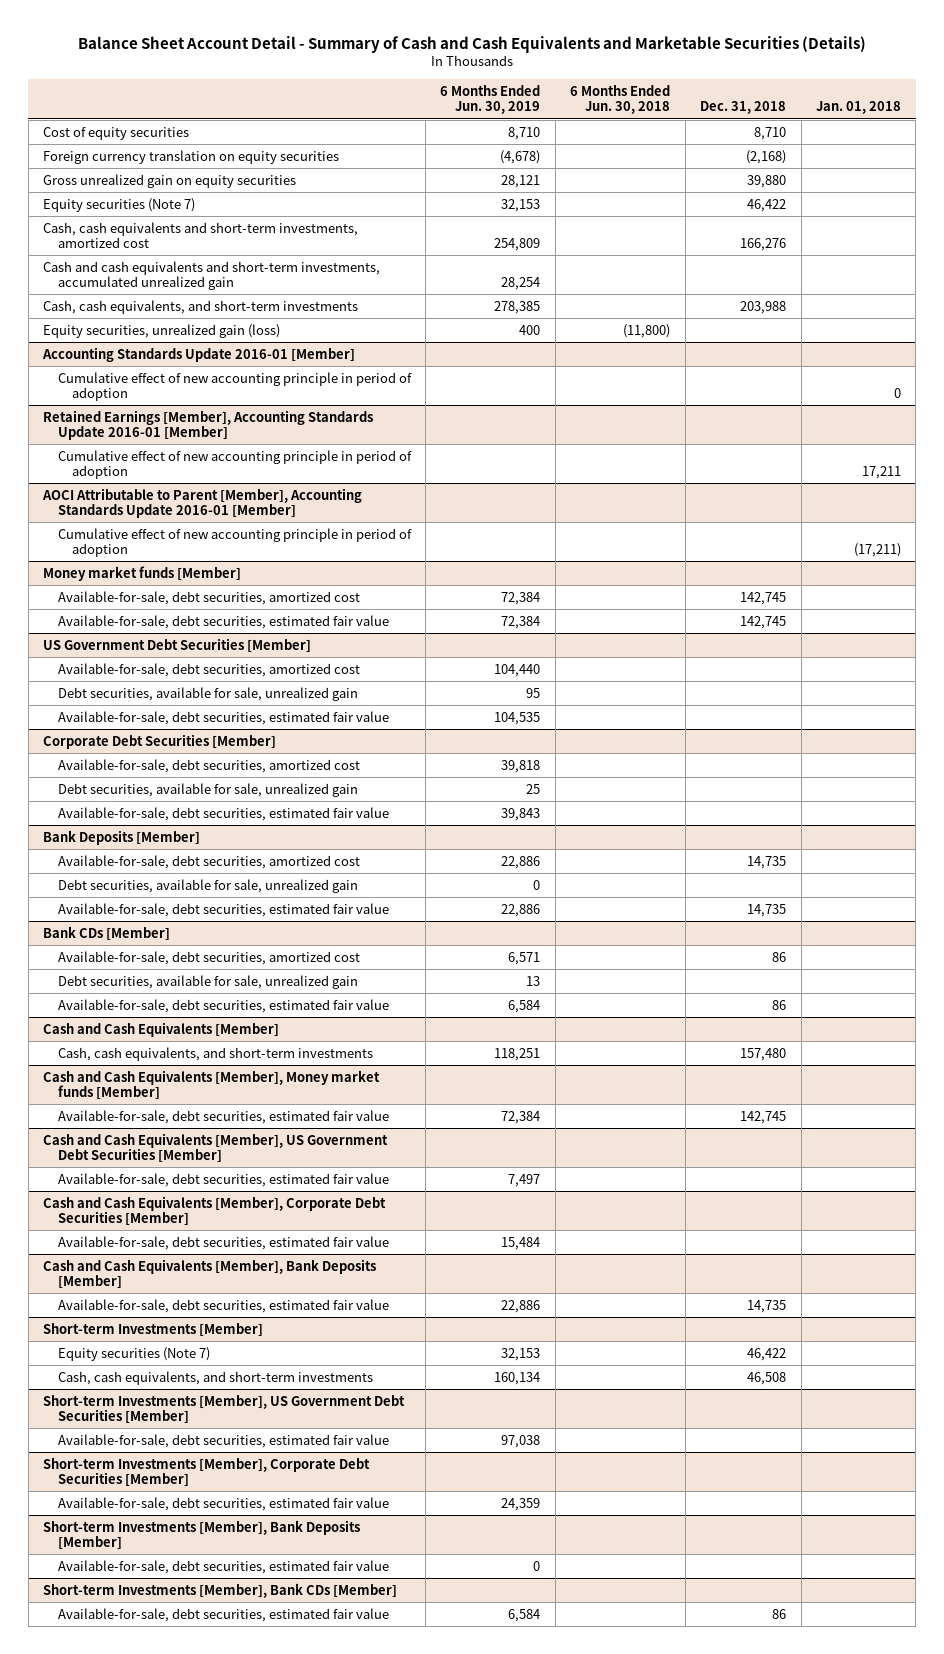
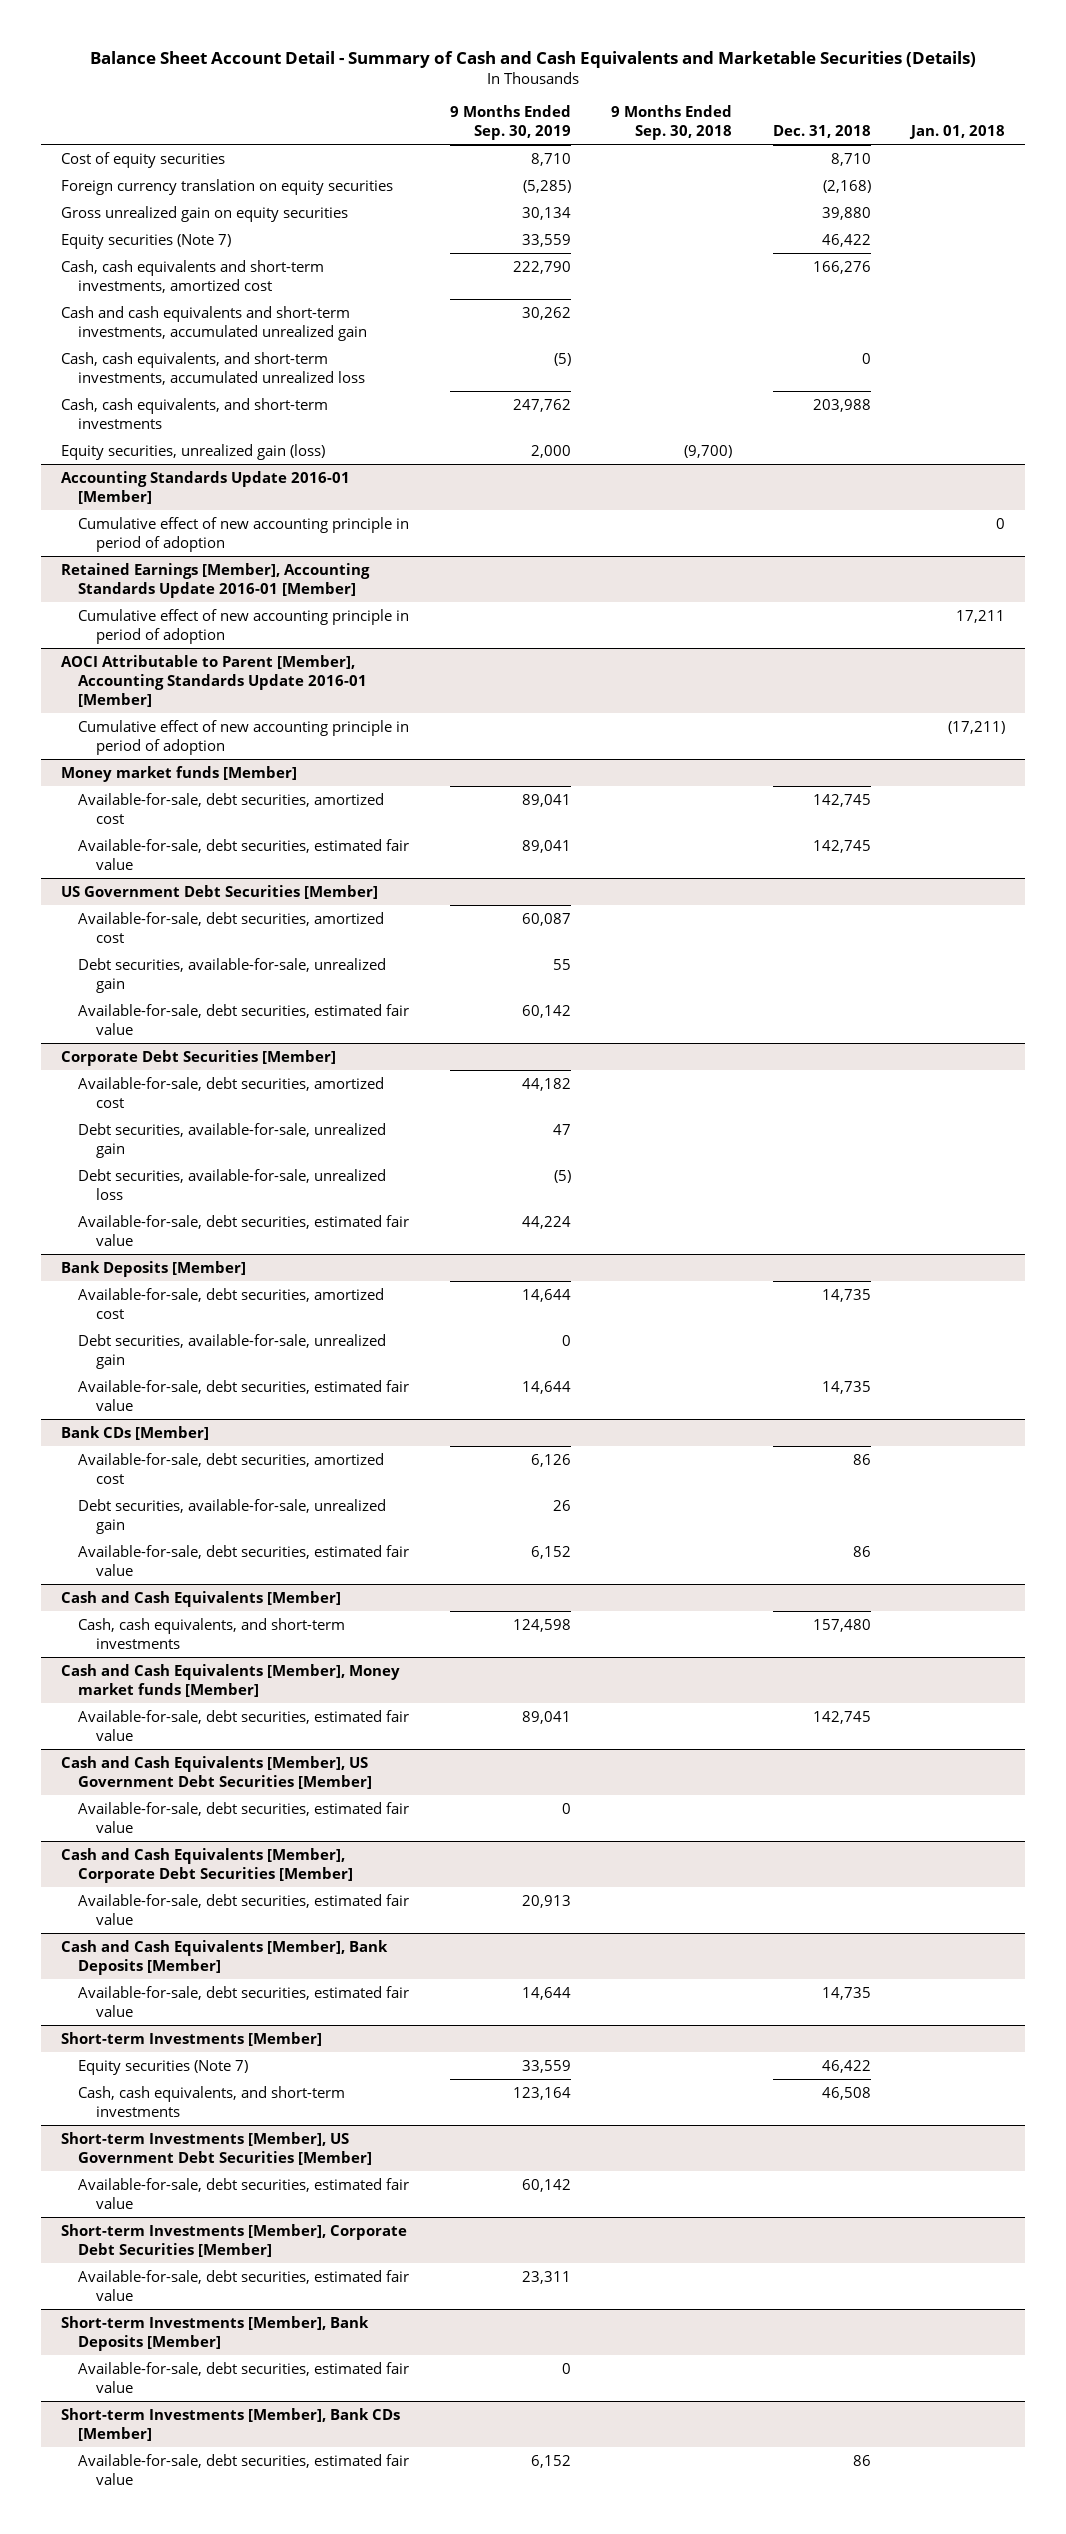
- | 6 Months Ended Jun. 30, 2019 | 6 Months Ended Jun. 30, 2018 | Dec. 31, 2018 | Jan. 01, 2018
+ | 9 Months Ended Sep. 30, 2019 | 9 Months Ended Sep. 30, 2018 | Dec. 31, 2018 | Jan. 01, 2018
+ Cash, cash equivalents, and short-term investments, accumulated unrealized loss | (5) | | 0 |
@ US Government Debt Securities [Member]
- Debt securities, available for sale, unrealized gain | 95 | | |
+ Debt securities, available-for-sale, unrealized gain | 55 | | |
@ Corporate Debt Securities [Member]
- Debt securities, available for sale, unrealized gain | 25 | | |
+ Debt securities, available-for-sale, unrealized gain | 47 | | |
+ Debt securities, available-for-sale, unrealized loss | (5) | | |
@ Bank Deposits [Member]
- Debt securities, available for sale, unrealized gain | 0 | | |
+ Debt securities, available-for-sale, unrealized gain | 0 | | |
@ Bank CDs [Member]
- Debt securities, available for sale, unrealized gain | 13 | | |
+ Debt securities, available-for-sale, unrealized gain | 26 | | |

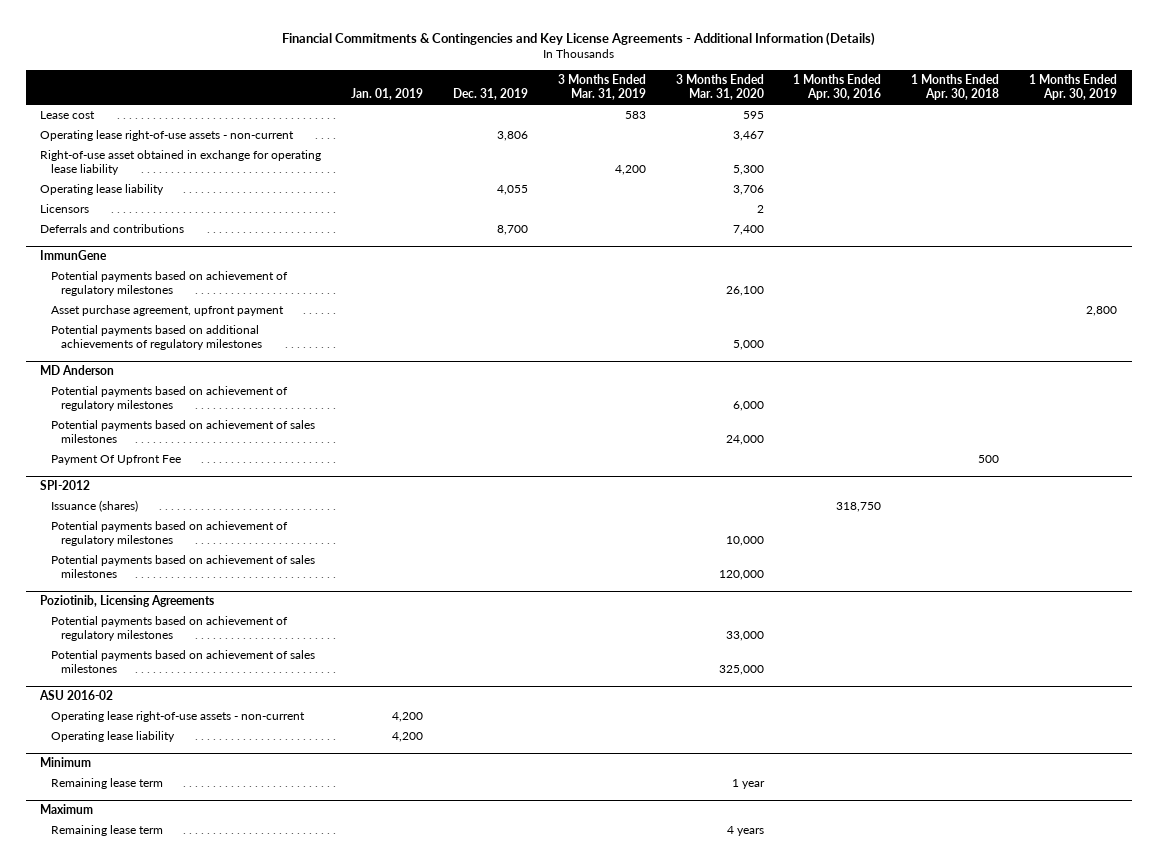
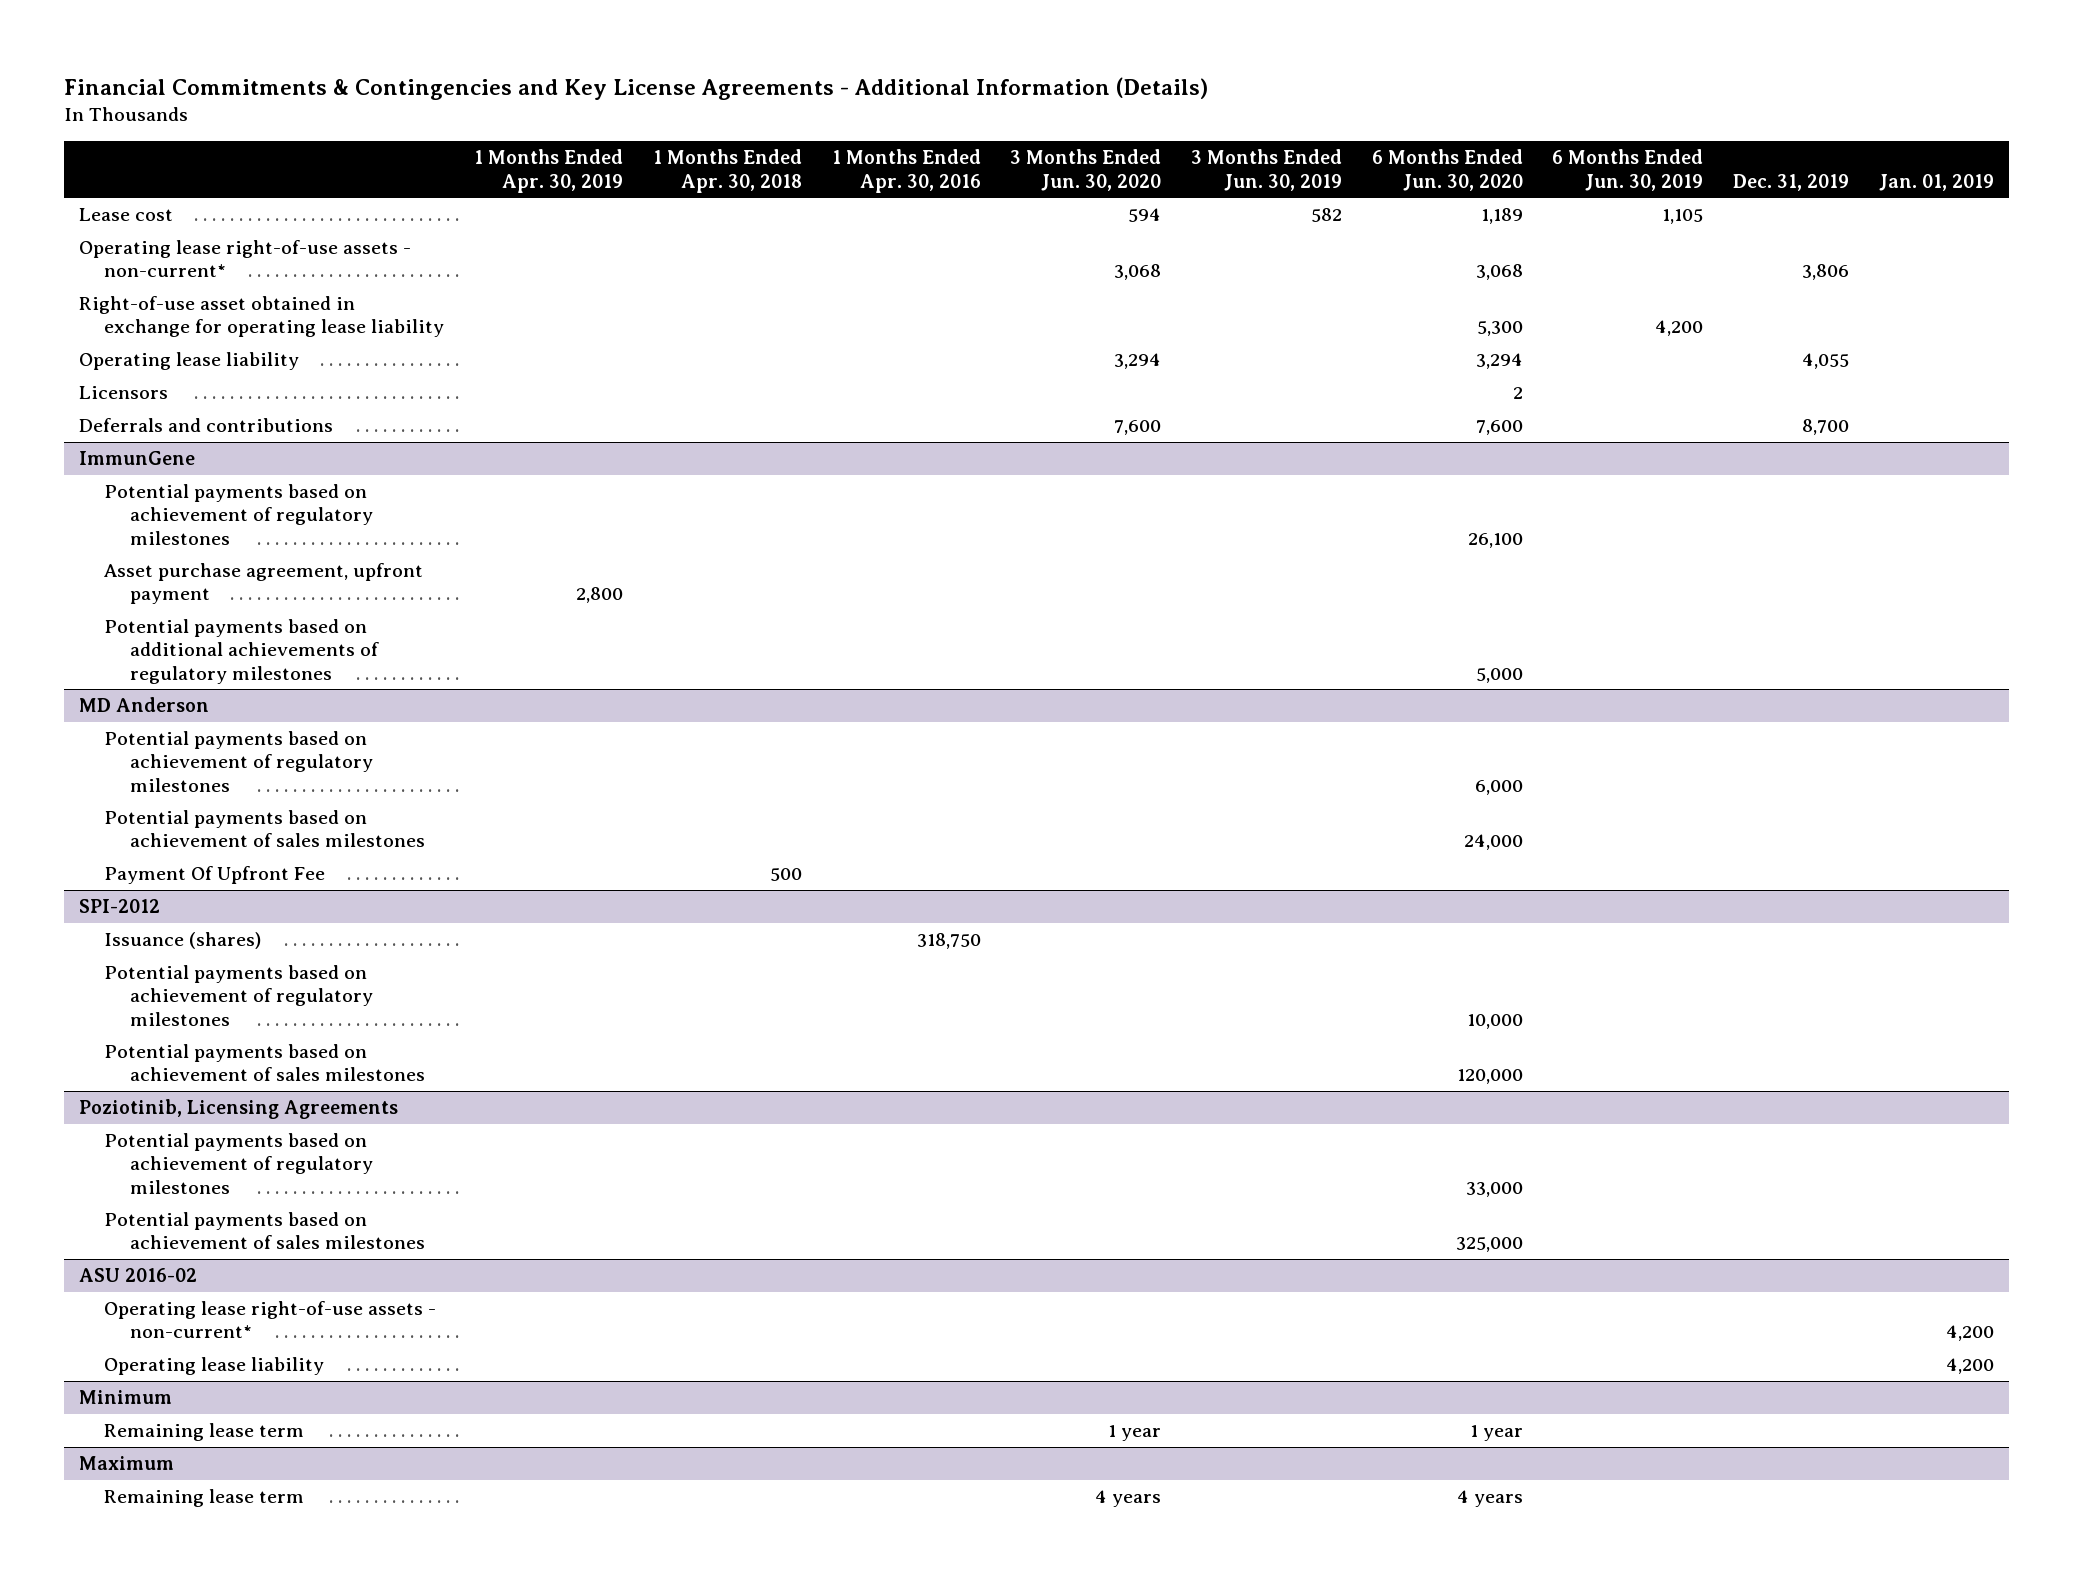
- | Jan. 01, 2019 | Dec. 31, 2019 | 3 Months Ended Mar. 31, 2019 | 3 Months Ended Mar. 31, 2020 | 1 Months Ended Apr. 30, 2016 | 1 Months Ended Apr. 30, 2018 | 1 Months Ended Apr. 30, 2019
+ | 1 Months Ended Apr. 30, 2019 | 1 Months Ended Apr. 30, 2018 | 1 Months Ended Apr. 30, 2016 | 3 Months Ended Jun. 30, 2020 | 3 Months Ended Jun. 30, 2019 | 6 Months Ended Jun. 30, 2020 | 6 Months Ended Jun. 30, 2019 | Dec. 31, 2019 | Jan. 01, 2019
- Operating lease right-of-use assets - non-current | | 3,806 | | 3,467 | | |
+ Operating lease right-of-use assets - non-current* | | | | 3,068 | | 3,068 | | 3,806 |
@ ASU 2016-02
- Operating lease right-of-use assets - non-current | 4,200 | | | | | |
+ Operating lease right-of-use assets - non-current* | | | | | | | | | 4,200

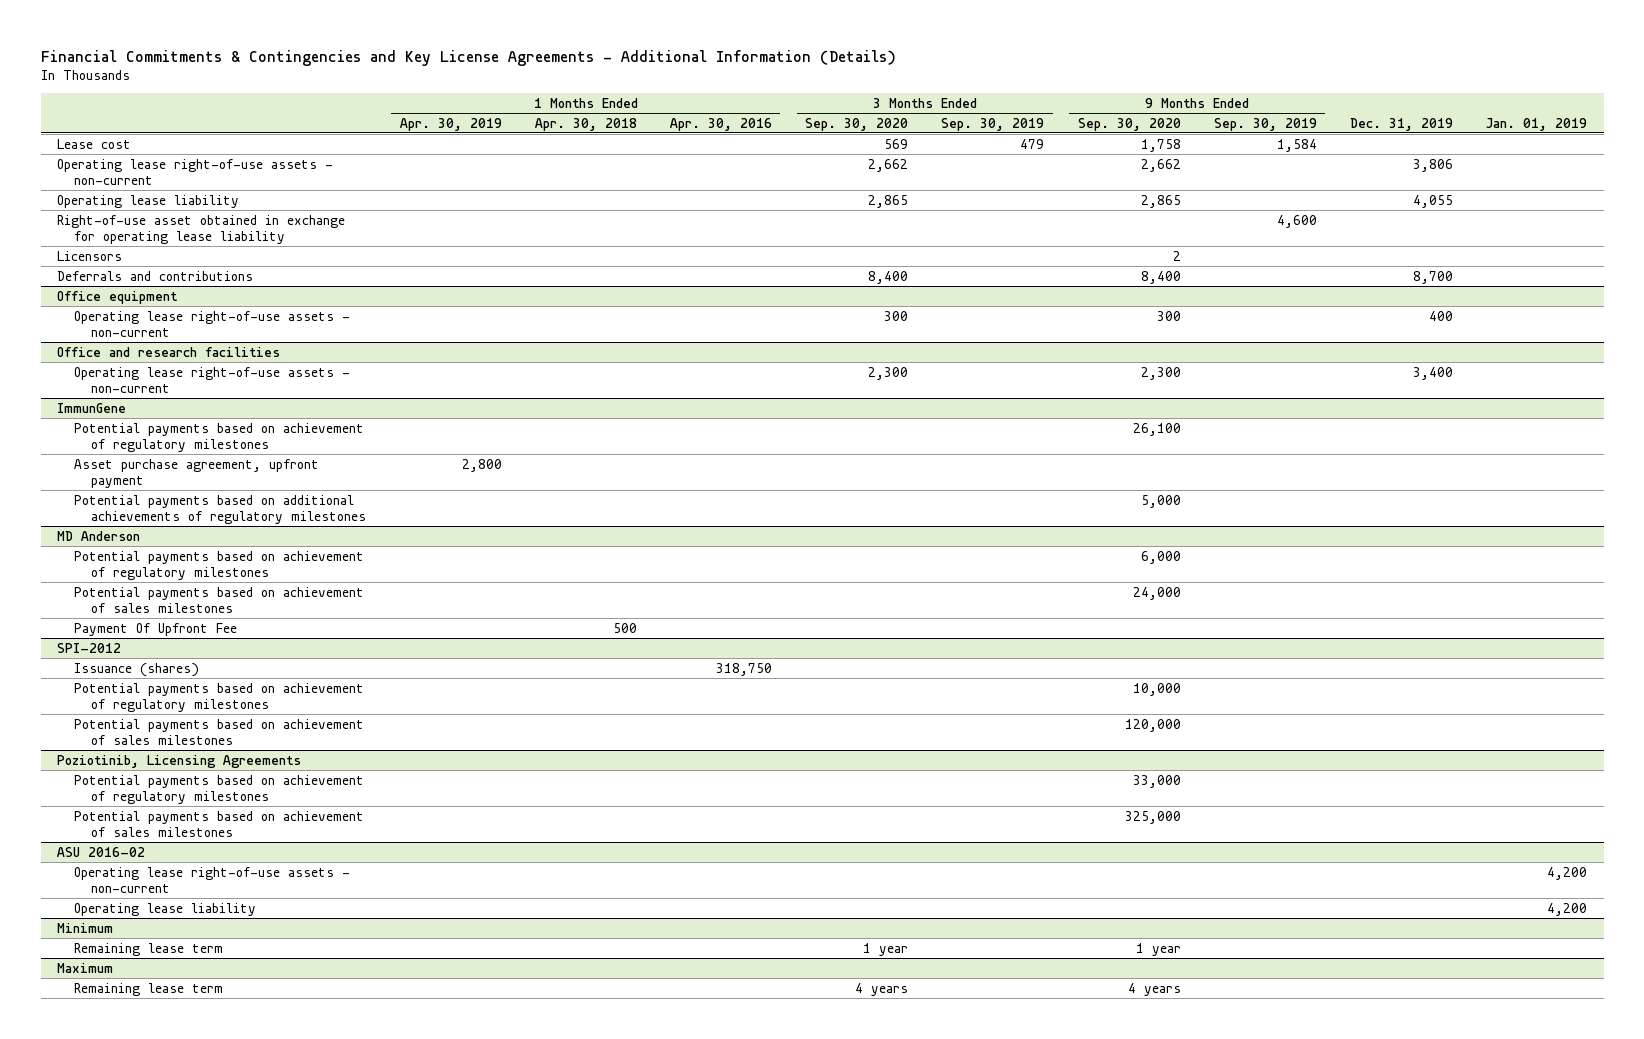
- | 1 Months Ended Apr. 30, 2019 | 1 Months Ended Apr. 30, 2018 | 1 Months Ended Apr. 30, 2016 | 3 Months Ended Jun. 30, 2020 | 3 Months Ended Jun. 30, 2019 | 6 Months Ended Jun. 30, 2020 | 6 Months Ended Jun. 30, 2019 | Dec. 31, 2019 | Jan. 01, 2019
+ | 1 Months Ended Apr. 30, 2019 | 1 Months Ended Apr. 30, 2018 | 1 Months Ended Apr. 30, 2016 | 3 Months Ended Sep. 30, 2020 | 3 Months Ended Sep. 30, 2019 | 9 Months Ended Sep. 30, 2020 | 9 Months Ended Sep. 30, 2019 | Dec. 31, 2019 | Jan. 01, 2019
- Operating lease right-of-use assets - non-current* | | | | 3,068 | | 3,068 | | 3,806 |
+ Operating lease right-of-use assets - non-current | | | | 2,662 | | 2,662 | | 3,806 |
moved down: Right-of-use asset obtained in exchange for operating lease liability | | | | | | | 4,600 | |
+ Office equipment
+ Operating lease right-of-use assets - non-current | | | | 300 | | 300 | | 400 |
+ Office and research facilities
+ Operating lease right-of-use assets - non-current | | | | 2,300 | | 2,300 | | 3,400 |
@ ASU 2016-02
- Operating lease right-of-use assets - non-current* | | | | | | | | | 4,200
+ Operating lease right-of-use assets - non-current | | | | | | | | | 4,200

